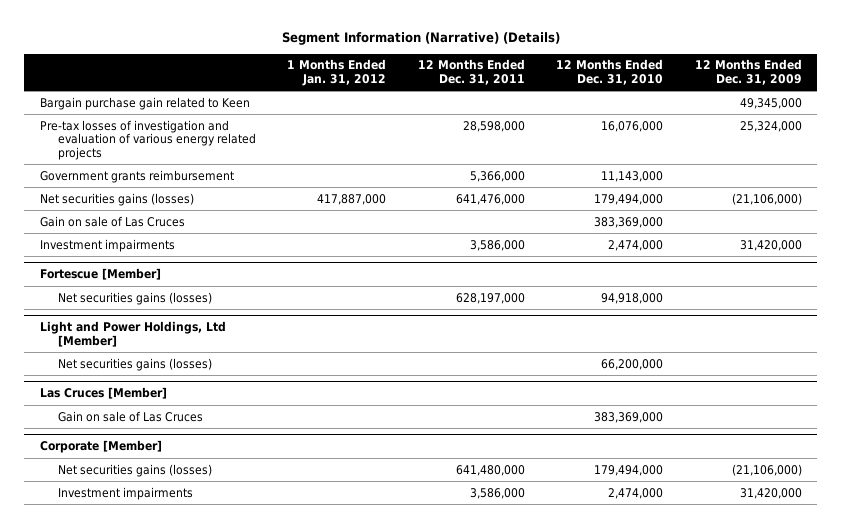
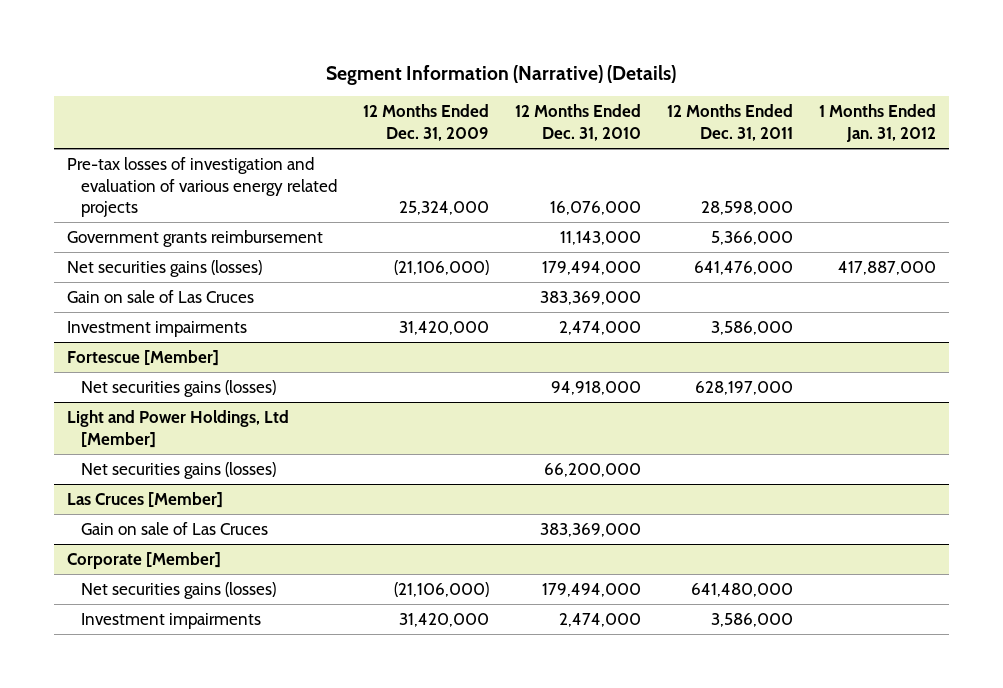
- | 1 Months Ended Jan. 31, 2012 | 12 Months Ended Dec. 31, 2011 | 12 Months Ended Dec. 31, 2010 | 12 Months Ended Dec. 31, 2009
+ | 12 Months Ended Dec. 31, 2009 | 12 Months Ended Dec. 31, 2010 | 12 Months Ended Dec. 31, 2011 | 1 Months Ended Jan. 31, 2012
- Bargain purchase gain related to Keen | | | | 49,345,000

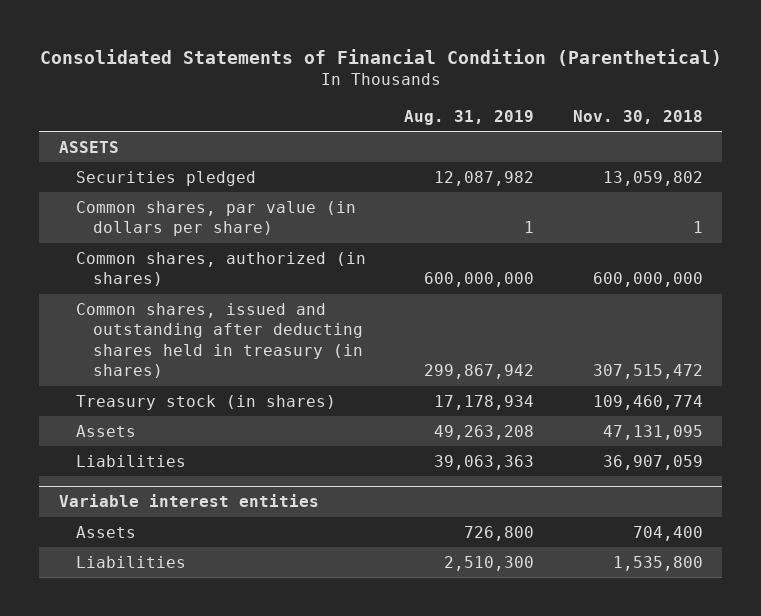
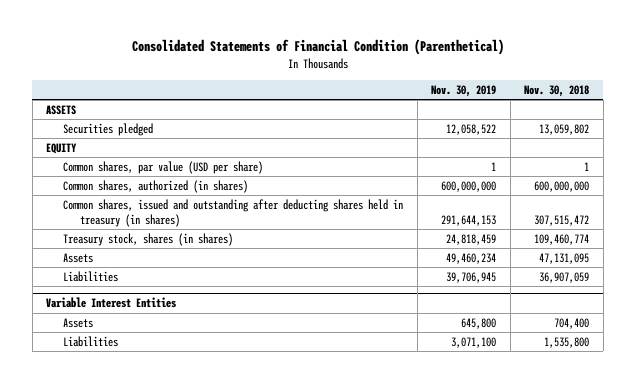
- | Aug. 31, 2019 | Nov. 30, 2018
+ | Nov. 30, 2019 | Nov. 30, 2018
- Common shares, par value (in dollars per share) | 1 | 1
+ EQUITY
+ Common shares, par value (USD per share) | 1 | 1
- Treasury stock (in shares) | 17,178,934 | 109,460,774
+ Treasury stock, shares (in shares) | 24,818,459 | 109,460,774
- Variable interest entities
+ Variable Interest Entities

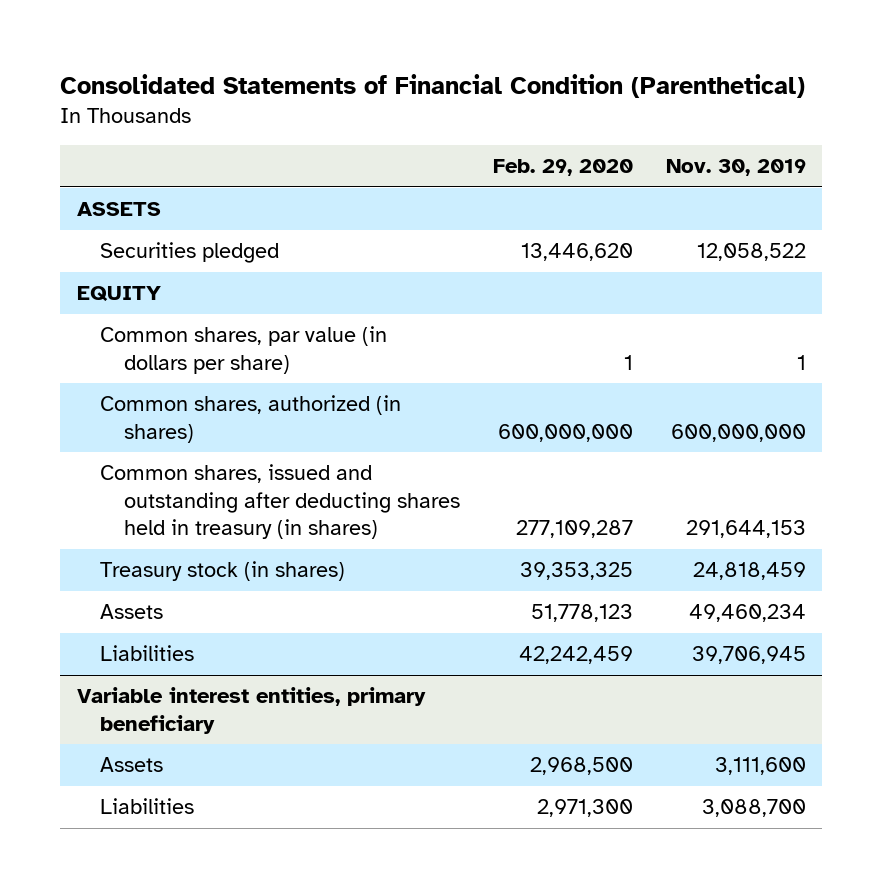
- | Nov. 30, 2019 | Nov. 30, 2018
+ | Feb. 29, 2020 | Nov. 30, 2019
- Common shares, par value (USD per share) | 1 | 1
+ Common shares, par value (in dollars per share) | 1 | 1
- Treasury stock, shares (in shares) | 24,818,459 | 109,460,774
+ Treasury stock (in shares) | 39,353,325 | 24,818,459
- Variable Interest Entities
- Assets | 645,800 | 704,400
- Liabilities | 3,071,100 | 1,535,800
+ Variable interest entities, primary beneficiary
+ Assets | 2,968,500 | 3,111,600
+ Liabilities | 2,971,300 | 3,088,700

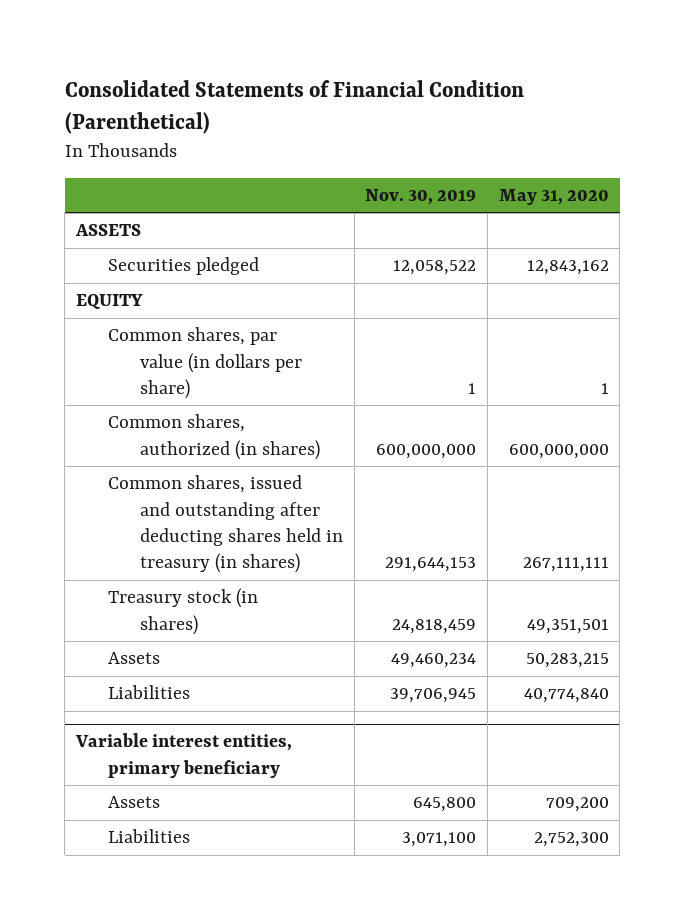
- | Feb. 29, 2020 | Nov. 30, 2019
+ | Nov. 30, 2019 | May 31, 2020
@ Variable interest entities, primary beneficiary
- Assets | 2,968,500 | 3,111,600
- Liabilities | 2,971,300 | 3,088,700
+ Assets | 645,800 | 709,200
+ Liabilities | 3,071,100 | 2,752,300

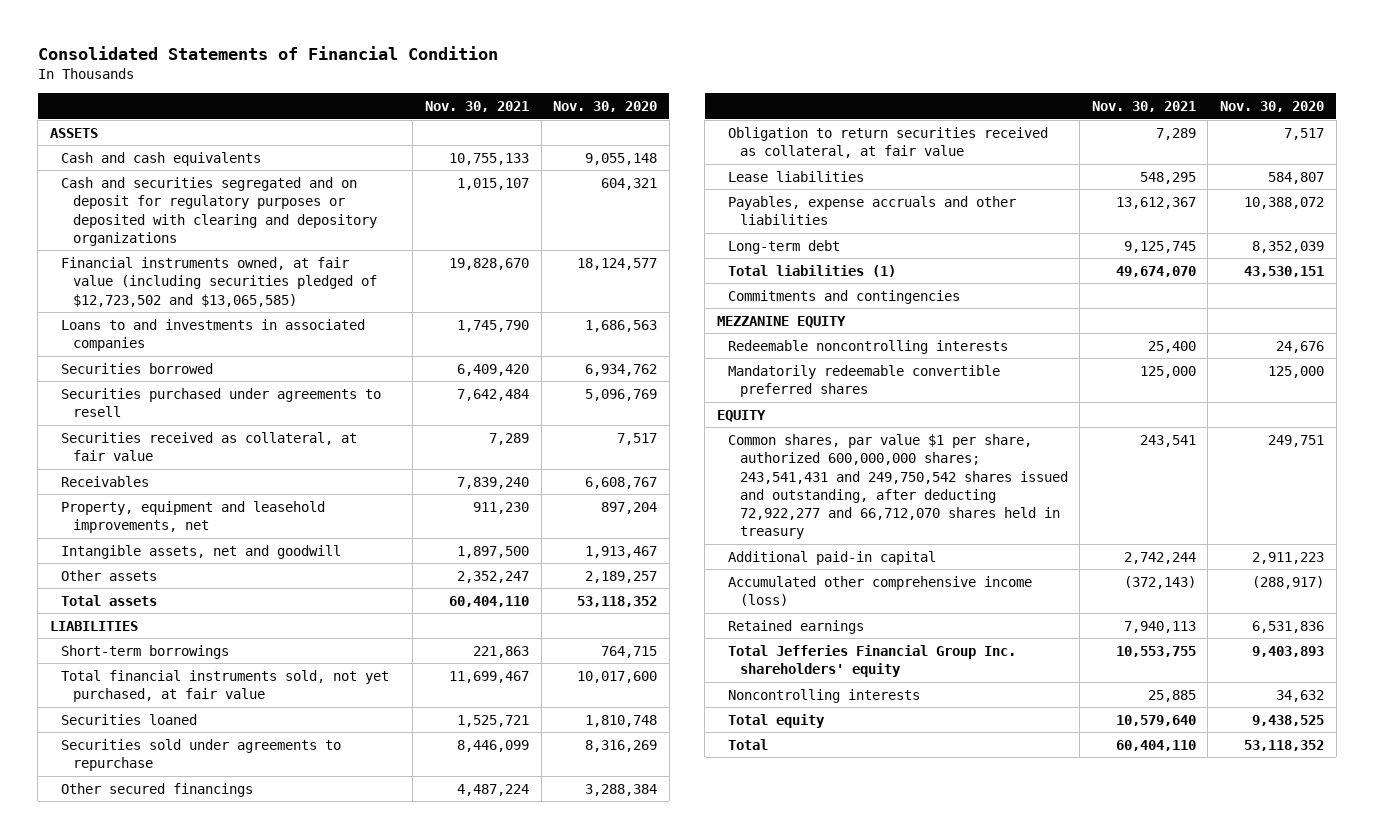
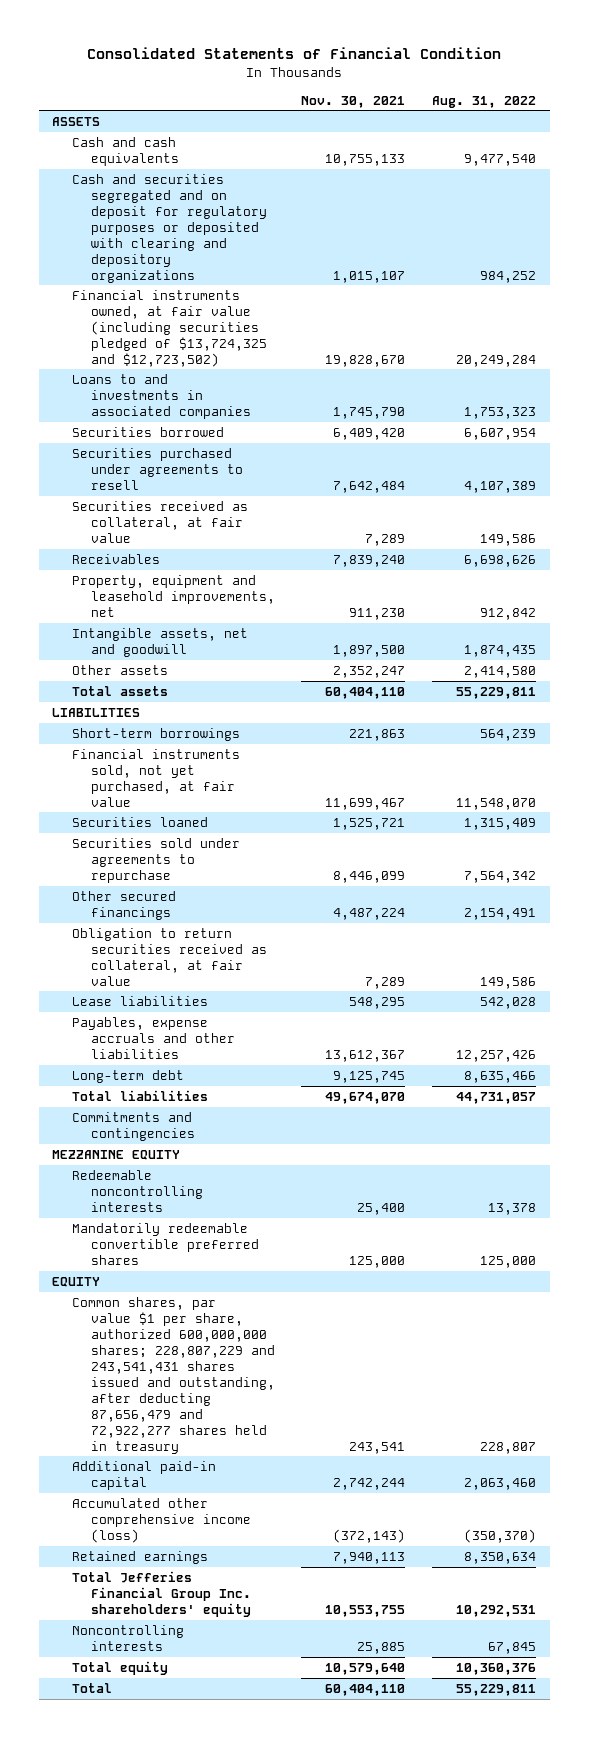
- | Nov. 30, 2021 | Nov. 30, 2020
+ | Nov. 30, 2021 | Aug. 31, 2022
- Financial instruments owned, at fair value (including securities pledged of $12,723,502 and $13,065,585) | 19,828,670 | 18,124,577
+ Financial instruments owned, at fair value (including securities pledged of $13,724,325 and $12,723,502) | 19,828,670 | 20,249,284
- Total financial instruments sold, not yet purchased, at fair value | 11,699,467 | 10,017,600
+ Financial instruments sold, not yet purchased, at fair value | 11,699,467 | 11,548,070
- Total liabilities (1) | 49,674,070 | 43,530,151
+ Total liabilities | 49,674,070 | 44,731,057
- Common shares, par value $1 per share, authorized 600,000,000 shares; 243,541,431 and 249,750,542 shares issued and outstanding, after deducting 72,922,277 and 66,712,070 shares held in treasury | 243,541 | 249,751
+ Common shares, par value $1 per share, authorized 600,000,000 shares; 228,807,229 and 243,541,431 shares issued and outstanding, after deducting 87,656,479 and 72,922,277 shares held in treasury | 243,541 | 228,807

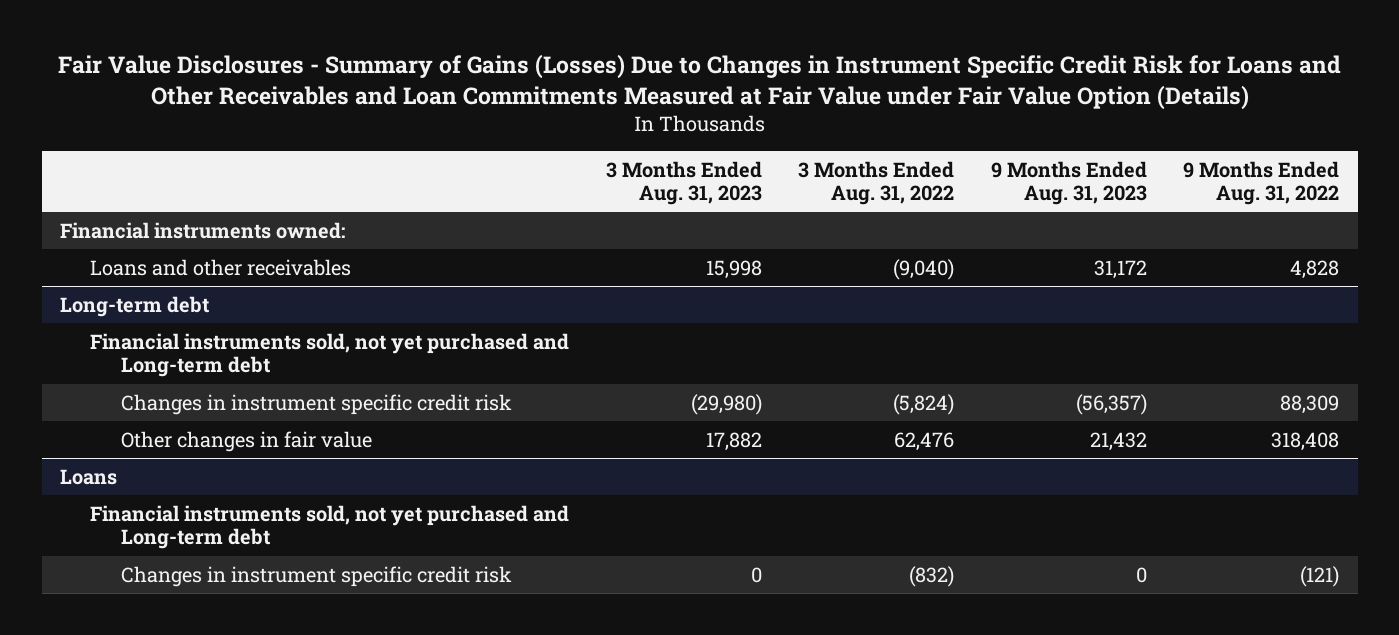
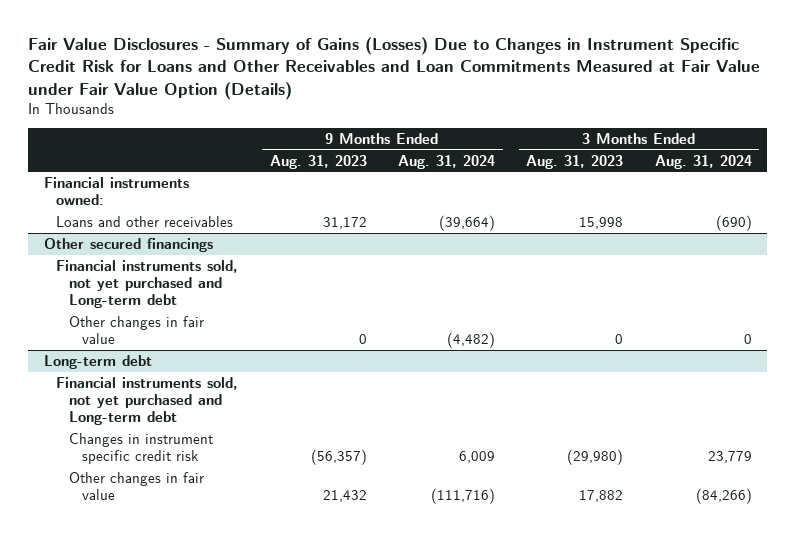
- | 3 Months Ended Aug. 31, 2023 | 3 Months Ended Aug. 31, 2022 | 9 Months Ended Aug. 31, 2023 | 9 Months Ended Aug. 31, 2022
+ | 9 Months Ended Aug. 31, 2023 | 9 Months Ended Aug. 31, 2024 | 3 Months Ended Aug. 31, 2023 | 3 Months Ended Aug. 31, 2024
+ Other secured financings
+ Financial instruments sold, not yet purchased and Long-term debt
+ Other changes in fair value | 0 | (4,482) | 0 | 0
- Loans
- Financial instruments sold, not yet purchased and Long-term debt
- Changes in instrument specific credit risk | 0 | (832) | 0 | (121)

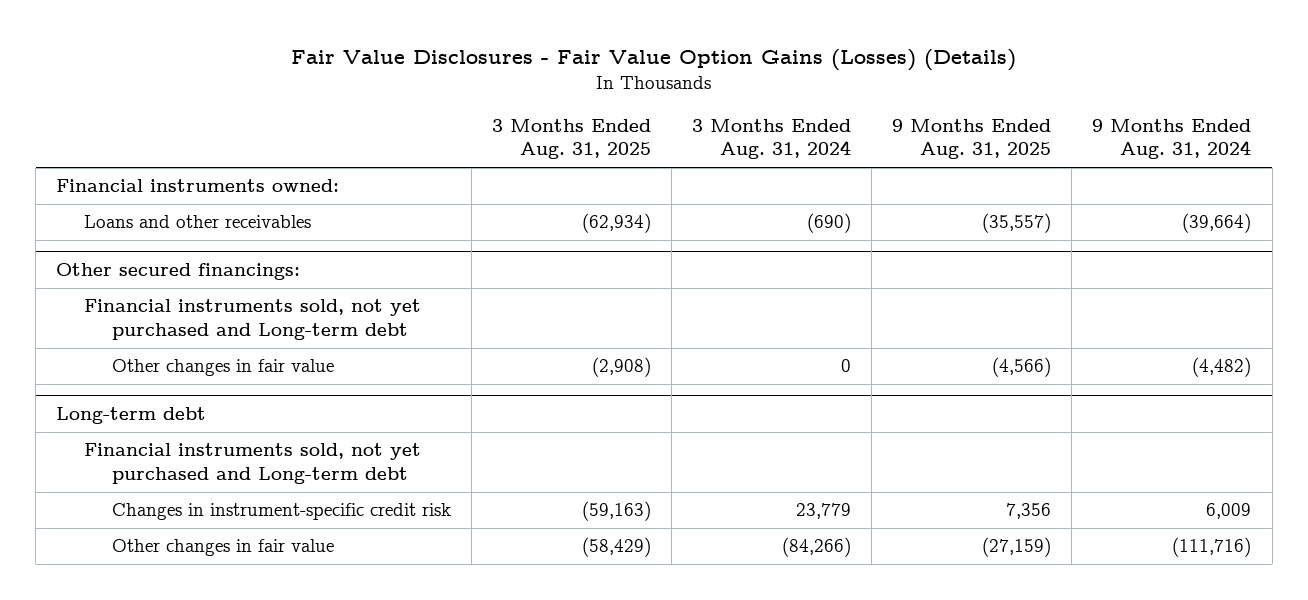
- Fair Value Disclosures - Summary of Gains (Losses) Due to Changes in Instrument Specific Credit Risk for Loans and Other Receivables and Loan Commitments Measured at Fair Value under Fair Value Option (Details)
+ Fair Value Disclosures - Fair Value Option Gains (Losses) (Details)
- | 9 Months Ended Aug. 31, 2023 | 9 Months Ended Aug. 31, 2024 | 3 Months Ended Aug. 31, 2023 | 3 Months Ended Aug. 31, 2024
+ | 3 Months Ended Aug. 31, 2025 | 3 Months Ended Aug. 31, 2024 | 9 Months Ended Aug. 31, 2025 | 9 Months Ended Aug. 31, 2024
- Other secured financings
+ Other secured financings:
@ Long-term debt
- Changes in instrument specific credit risk | (56,357) | 6,009 | (29,980) | 23,779
+ Changes in instrument-specific credit risk | (59,163) | 23,779 | 7,356 | 6,009

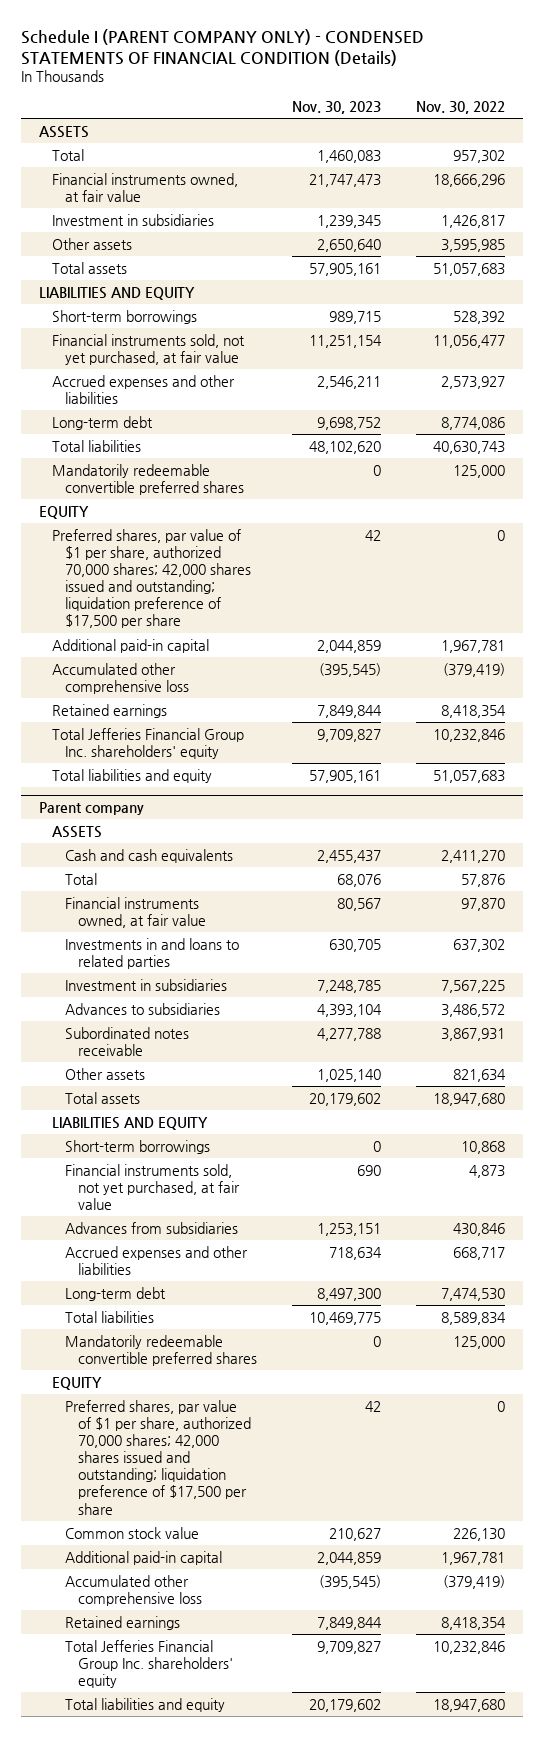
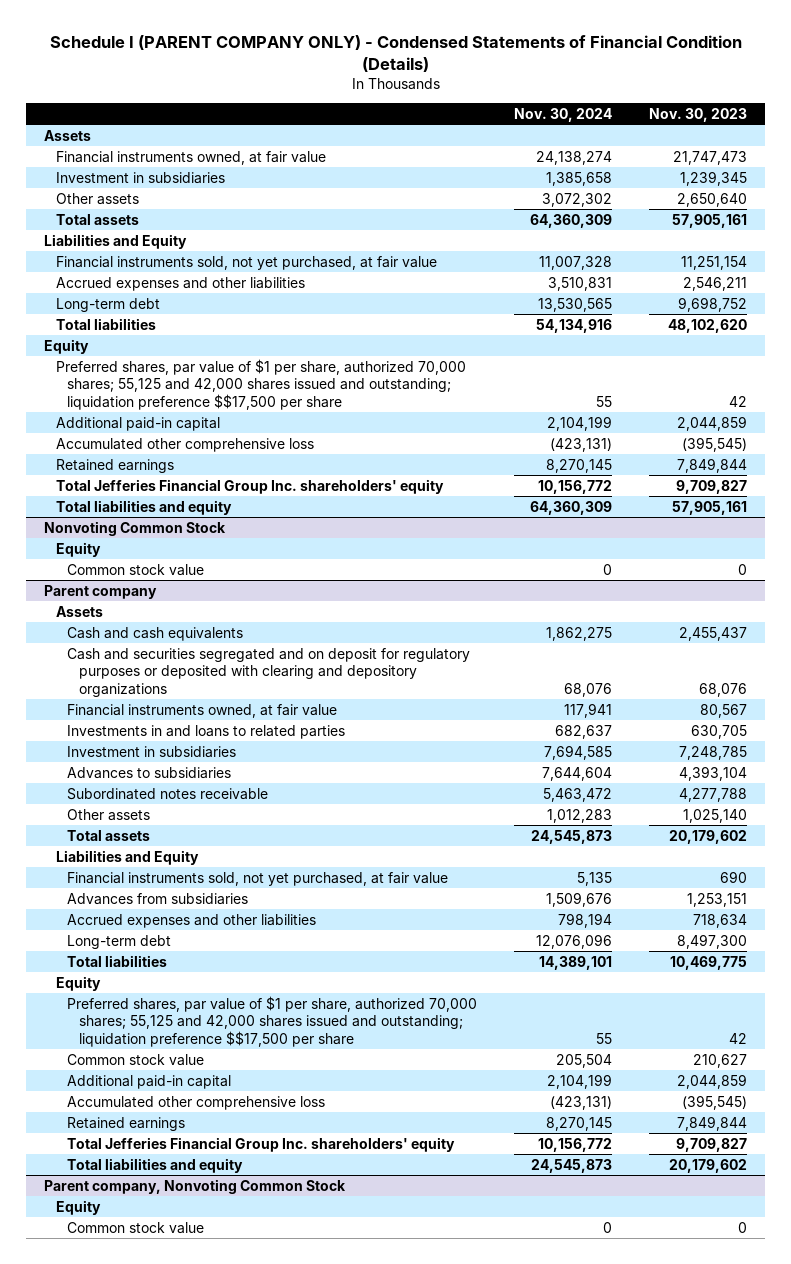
- Schedule I (PARENT COMPANY ONLY) - CONDENSED STATEMENTS OF FINANCIAL CONDITION (Details)
+ Schedule I (PARENT COMPANY ONLY) - Condensed Statements of Financial Condition (Details)
- | Nov. 30, 2023 | Nov. 30, 2022
+ | Nov. 30, 2024 | Nov. 30, 2023
- ASSETS
- Total | 1,460,083 | 957,302
+ Assets
- LIABILITIES AND EQUITY
- Short-term borrowings | 989,715 | 528,392
+ Liabilities and Equity
- Mandatorily redeemable convertible preferred shares | 0 | 125,000
- EQUITY
- Preferred shares, par value of $1 per share, authorized 70,000 shares; 42,000 shares issued and outstanding; liquidation preference of $17,500 per share | 42 | 0
+ Equity
+ Preferred shares, par value of $1 per share, authorized 70,000 shares; 55,125 and 42,000 shares issued and outstanding; liquidation preference $$17,500 per share | 55 | 42
+ Nonvoting Common Stock
+ Equity
+ Common stock value | 0 | 0
@ Parent company
- ASSETS
+ Assets
- Total | 68,076 | 57,876
+ Cash and securities segregated and on deposit for regulatory purposes or deposited with clearing and depository organizations | 68,076 | 68,076
- LIABILITIES AND EQUITY
- Short-term borrowings | 0 | 10,868
+ Liabilities and Equity
- Mandatorily redeemable convertible preferred shares | 0 | 125,000
- EQUITY
- Preferred shares, par value of $1 per share, authorized 70,000 shares; 42,000 shares issued and outstanding; liquidation preference of $17,500 per share | 42 | 0
+ Equity
+ Preferred shares, par value of $1 per share, authorized 70,000 shares; 55,125 and 42,000 shares issued and outstanding; liquidation preference $$17,500 per share | 55 | 42
+ Parent company, Nonvoting Common Stock
+ Equity
+ Common stock value | 0 | 0

